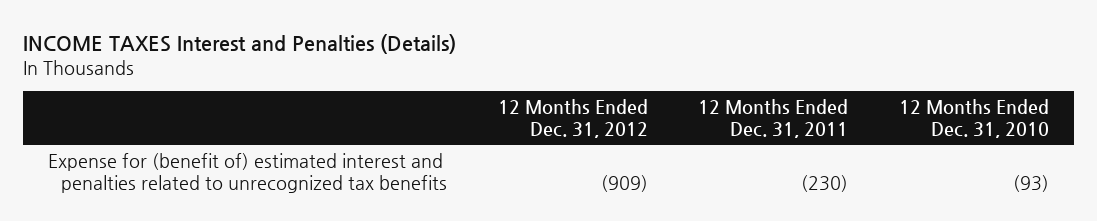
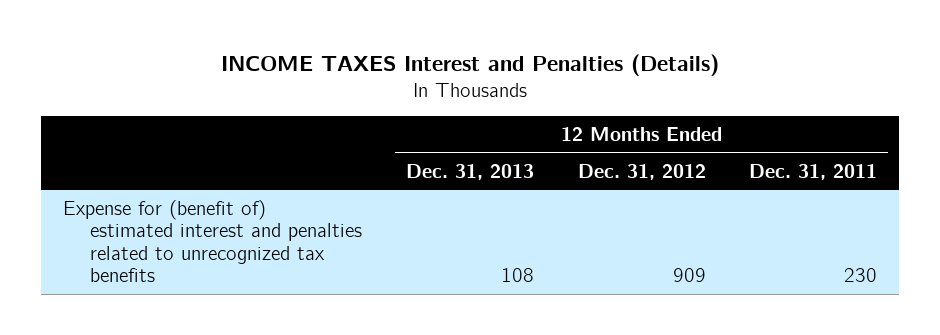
- | 12 Months Ended Dec. 31, 2012 | 12 Months Ended Dec. 31, 2011 | 12 Months Ended Dec. 31, 2010
+ | 12 Months Ended Dec. 31, 2013 | 12 Months Ended Dec. 31, 2012 | 12 Months Ended Dec. 31, 2011
- Expense for (benefit of) estimated interest and penalties related to unrecognized tax benefits | (909) | (230) | (93)
+ Expense for (benefit of) estimated interest and penalties related to unrecognized tax benefits | 108 | 909 | 230

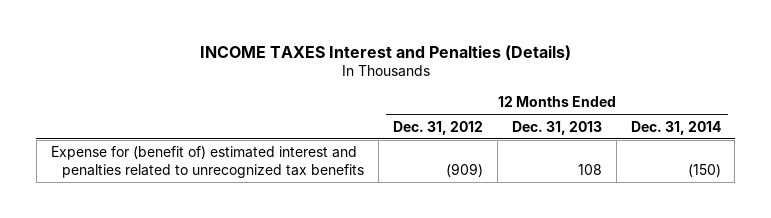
- | 12 Months Ended Dec. 31, 2013 | 12 Months Ended Dec. 31, 2012 | 12 Months Ended Dec. 31, 2011
+ | 12 Months Ended Dec. 31, 2012 | 12 Months Ended Dec. 31, 2013 | 12 Months Ended Dec. 31, 2014
- Expense for (benefit of) estimated interest and penalties related to unrecognized tax benefits | 108 | 909 | 230
+ Expense for (benefit of) estimated interest and penalties related to unrecognized tax benefits | (909) | 108 | (150)

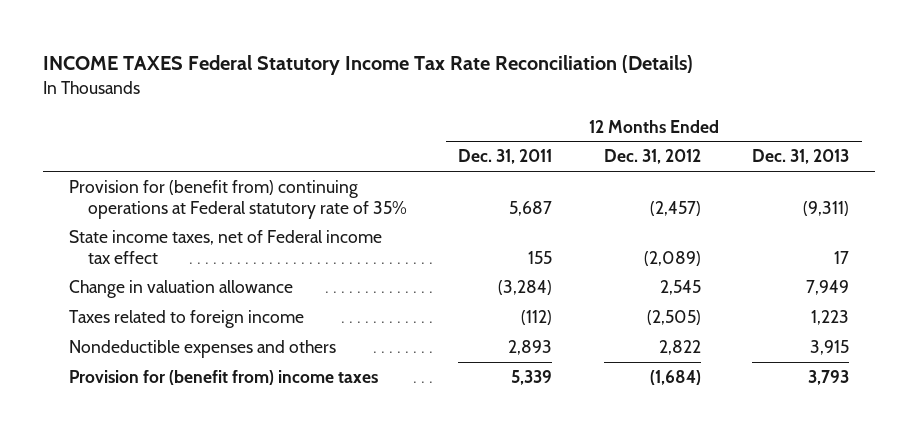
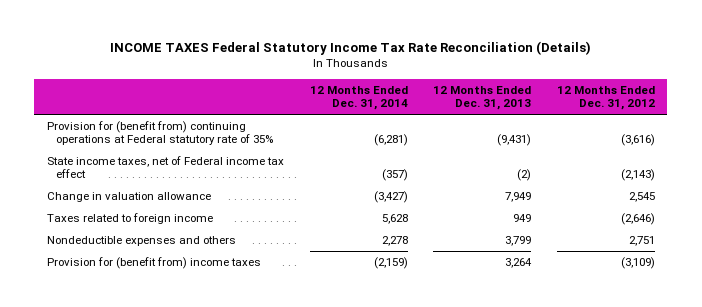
- | 12 Months Ended Dec. 31, 2011 | 12 Months Ended Dec. 31, 2012 | 12 Months Ended Dec. 31, 2013
+ | 12 Months Ended Dec. 31, 2014 | 12 Months Ended Dec. 31, 2013 | 12 Months Ended Dec. 31, 2012
- Provision for (benefit from) continuing operations at Federal statutory rate of 35% | 5,687 | (2,457) | (9,311)
- State income taxes, net of Federal income tax effect | 155 | (2,089) | 17
+ Provision for (benefit from) continuing operations at Federal statutory rate of 35% | (6,281) | (9,431) | (3,616)
+ State income taxes, net of Federal income tax effect | (357) | (2) | (2,143)
- Taxes related to foreign income | (112) | (2,505) | 1,223
- Nondeductible expenses and others | 2,893 | 2,822 | 3,915
- Provision for (benefit from) income taxes | 5,339 | (1,684) | 3,793
+ Taxes related to foreign income | 5,628 | 949 | (2,646)
+ Nondeductible expenses and others | 2,278 | 3,799 | 2,751
+ Provision for (benefit from) income taxes | (2,159) | 3,264 | (3,109)

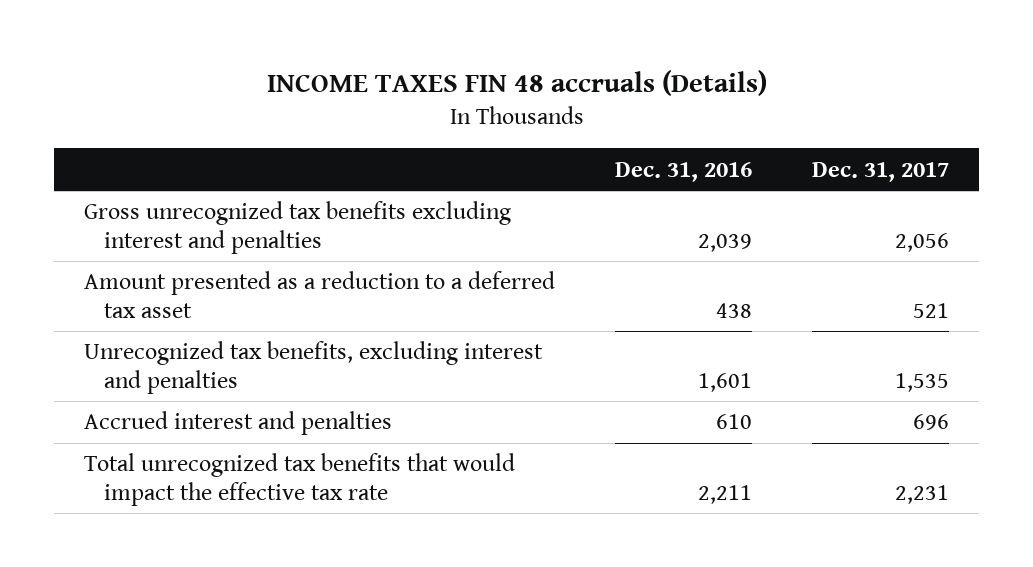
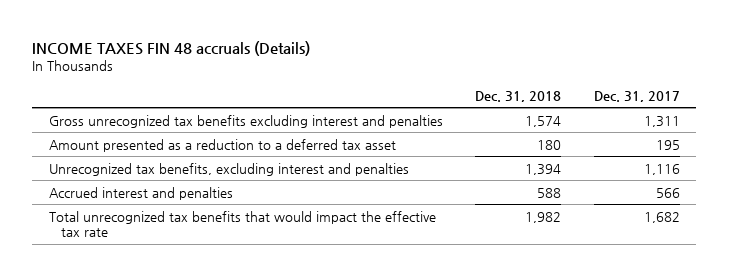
- | Dec. 31, 2016 | Dec. 31, 2017
+ | Dec. 31, 2018 | Dec. 31, 2017
- Gross unrecognized tax benefits excluding interest and penalties | 2,039 | 2,056
- Amount presented as a reduction to a deferred tax asset | 438 | 521
- Unrecognized tax benefits, excluding interest and penalties | 1,601 | 1,535
- Accrued interest and penalties | 610 | 696
- Total unrecognized tax benefits that would impact the effective tax rate | 2,211 | 2,231
+ Gross unrecognized tax benefits excluding interest and penalties | 1,574 | 1,311
+ Amount presented as a reduction to a deferred tax asset | 180 | 195
+ Unrecognized tax benefits, excluding interest and penalties | 1,394 | 1,116
+ Accrued interest and penalties | 588 | 566
+ Total unrecognized tax benefits that would impact the effective tax rate | 1,982 | 1,682

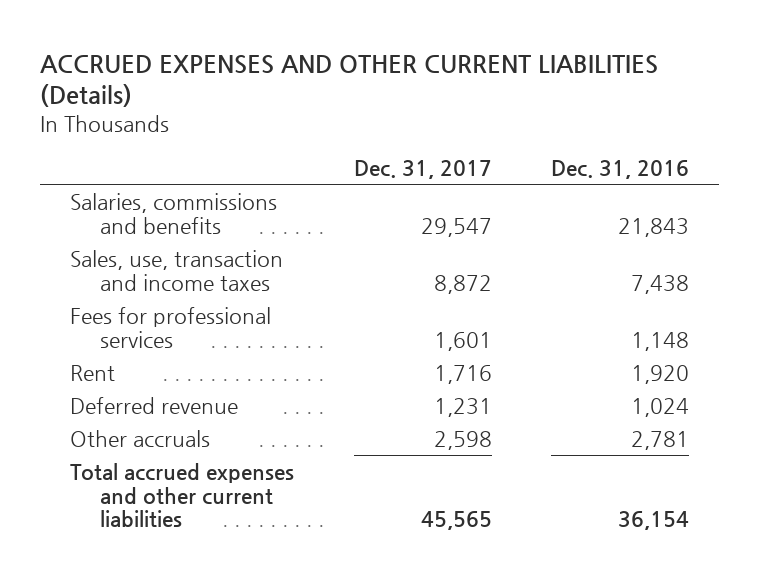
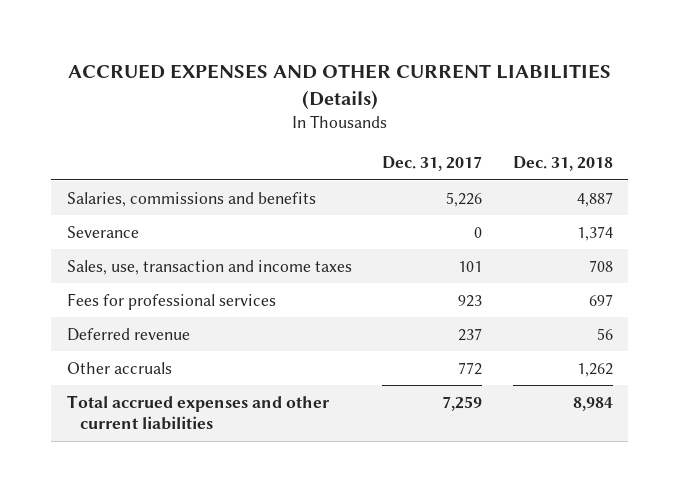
- | Dec. 31, 2017 | Dec. 31, 2016
+ | Dec. 31, 2017 | Dec. 31, 2018
- Salaries, commissions and benefits | 29,547 | 21,843
- Sales, use, transaction and income taxes | 8,872 | 7,438
- Fees for professional services | 1,601 | 1,148
- Rent | 1,716 | 1,920
- Deferred revenue | 1,231 | 1,024
- Other accruals | 2,598 | 2,781
- Total accrued expenses and other current liabilities | 45,565 | 36,154
+ Salaries, commissions and benefits | 5,226 | 4,887
+ Severance | 0 | 1,374
+ Sales, use, transaction and income taxes | 101 | 708
+ Fees for professional services | 923 | 697
+ Deferred revenue | 237 | 56
+ Other accruals | 772 | 1,262
+ Total accrued expenses and other current liabilities | 7,259 | 8,984

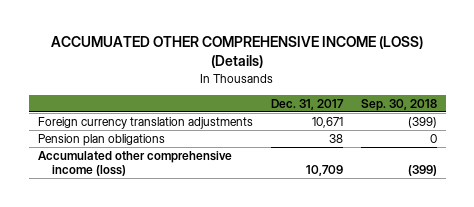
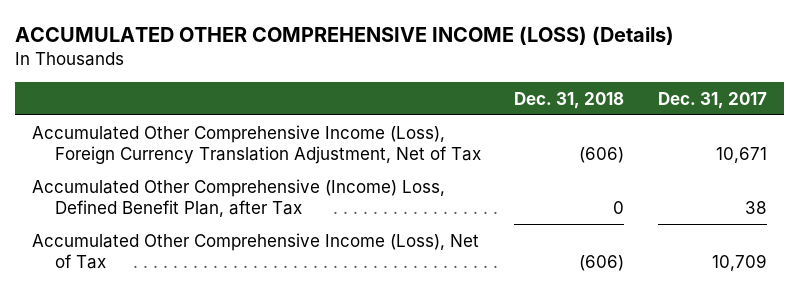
- ACCUMUATED OTHER COMPREHENSIVE INCOME (LOSS) (Details)
+ ACCUMULATED OTHER COMPREHENSIVE INCOME (LOSS) (Details)
- | Dec. 31, 2017 | Sep. 30, 2018
+ | Dec. 31, 2018 | Dec. 31, 2017
- Foreign currency translation adjustments | 10,671 | (399)
- Pension plan obligations | 38 | 0
- Accumulated other comprehensive income (loss) | 10,709 | (399)
+ Accumulated Other Comprehensive Income (Loss), Foreign Currency Translation Adjustment, Net of Tax | (606) | 10,671
+ Accumulated Other Comprehensive (Income) Loss, Defined Benefit Plan, after Tax | 0 | 38
+ Accumulated Other Comprehensive Income (Loss), Net of Tax | (606) | 10,709

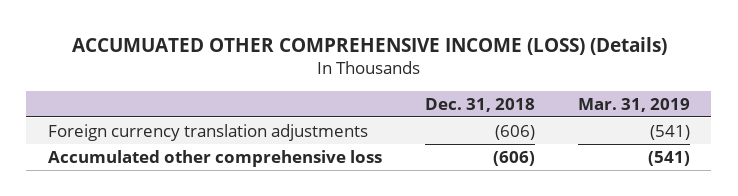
- ACCUMULATED OTHER COMPREHENSIVE INCOME (LOSS) (Details)
+ ACCUMUATED OTHER COMPREHENSIVE INCOME (LOSS) (Details)
- | Dec. 31, 2018 | Dec. 31, 2017
+ | Dec. 31, 2018 | Mar. 31, 2019
- Accumulated Other Comprehensive Income (Loss), Foreign Currency Translation Adjustment, Net of Tax | (606) | 10,671
- Accumulated Other Comprehensive (Income) Loss, Defined Benefit Plan, after Tax | 0 | 38
- Accumulated Other Comprehensive Income (Loss), Net of Tax | (606) | 10,709
+ Foreign currency translation adjustments | (606) | (541)
+ Accumulated other comprehensive loss | (606) | (541)

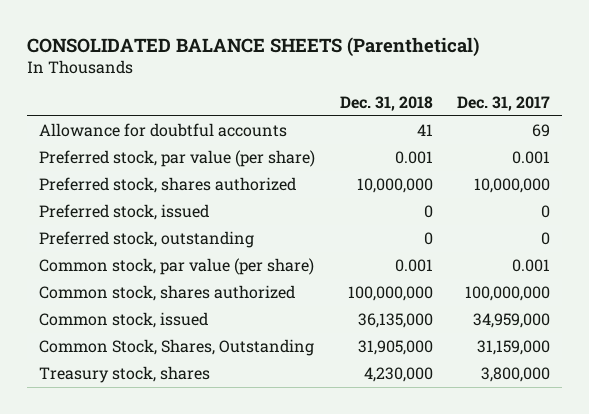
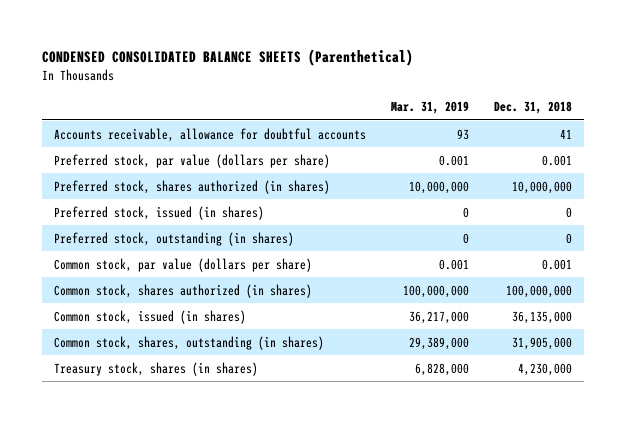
- CONSOLIDATED BALANCE SHEETS (Parenthetical)
+ CONDENSED CONSOLIDATED BALANCE SHEETS (Parenthetical)
- | Dec. 31, 2018 | Dec. 31, 2017
+ | Mar. 31, 2019 | Dec. 31, 2018
- Allowance for doubtful accounts | 41 | 69
- Preferred stock, par value (per share) | 0.001 | 0.001
- Preferred stock, shares authorized | 10,000,000 | 10,000,000
- Preferred stock, issued | 0 | 0
- Preferred stock, outstanding | 0 | 0
- Common stock, par value (per share) | 0.001 | 0.001
- Common stock, shares authorized | 100,000,000 | 100,000,000
- Common stock, issued | 36,135,000 | 34,959,000
- Common Stock, Shares, Outstanding | 31,905,000 | 31,159,000
- Treasury stock, shares | 4,230,000 | 3,800,000
+ Accounts receivable, allowance for doubtful accounts | 93 | 41
+ Preferred stock, par value (dollars per share) | 0.001 | 0.001
+ Preferred stock, shares authorized (in shares) | 10,000,000 | 10,000,000
+ Preferred stock, issued (in shares) | 0 | 0
+ Preferred stock, outstanding (in shares) | 0 | 0
+ Common stock, par value (dollars per share) | 0.001 | 0.001
+ Common stock, shares authorized (in shares) | 100,000,000 | 100,000,000
+ Common stock, issued (in shares) | 36,217,000 | 36,135,000
+ Common stock, shares, outstanding (in shares) | 29,389,000 | 31,905,000
+ Treasury stock, shares (in shares) | 6,828,000 | 4,230,000

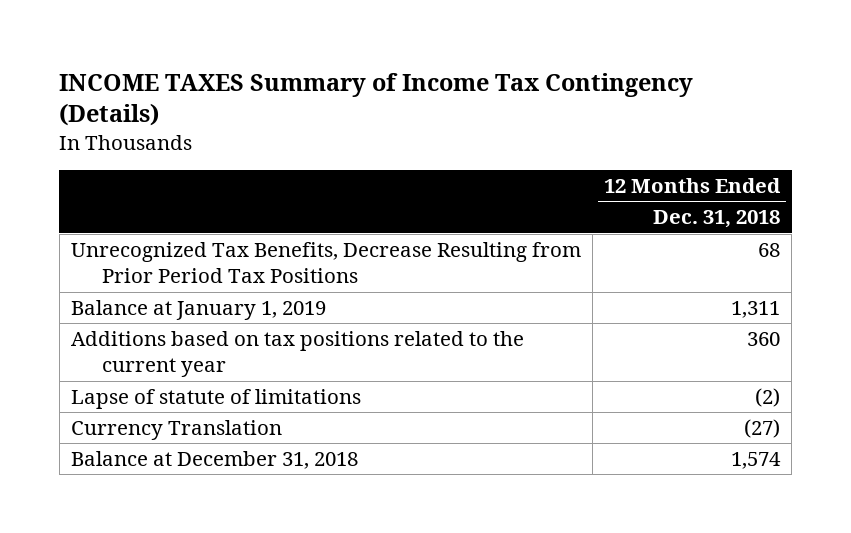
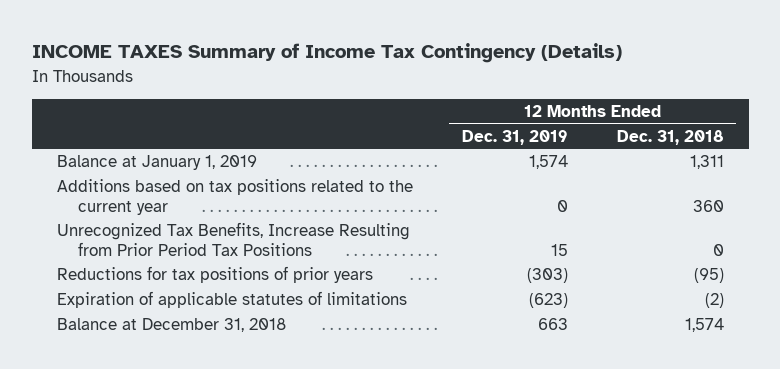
- | 12 Months Ended Dec. 31, 2018
+ | 12 Months Ended Dec. 31, 2019 | 12 Months Ended Dec. 31, 2018
- Unrecognized Tax Benefits, Decrease Resulting from Prior Period Tax Positions | 68
- Lapse of statute of limitations | (2)
- Currency Translation | (27)
+ Unrecognized Tax Benefits, Increase Resulting from Prior Period Tax Positions | 15 | 0
+ Reductions for tax positions of prior years | (303) | (95)
+ Expiration of applicable statutes of limitations | (623) | (2)

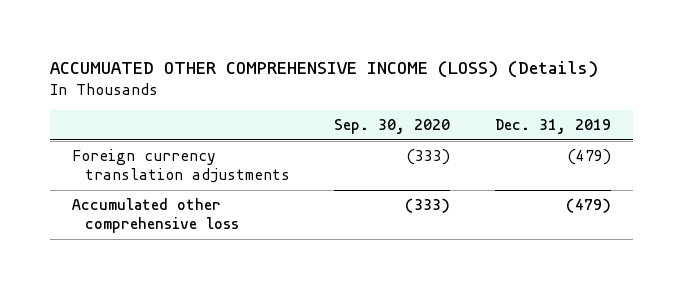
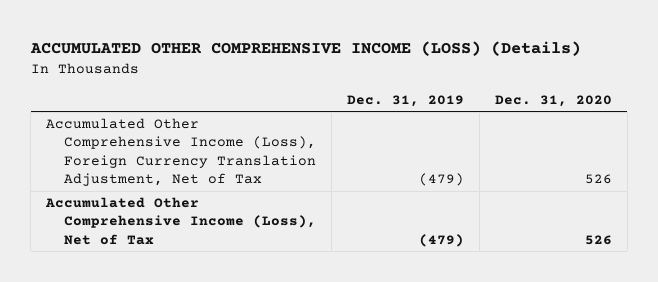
- ACCUMUATED OTHER COMPREHENSIVE INCOME (LOSS) (Details)
+ ACCUMULATED OTHER COMPREHENSIVE INCOME (LOSS) (Details)
- | Sep. 30, 2020 | Dec. 31, 2019
+ | Dec. 31, 2019 | Dec. 31, 2020
- Foreign currency translation adjustments | (333) | (479)
- Accumulated other comprehensive loss | (333) | (479)
+ Accumulated Other Comprehensive Income (Loss), Foreign Currency Translation Adjustment, Net of Tax | (479) | 526
+ Accumulated Other Comprehensive Income (Loss), Net of Tax | (479) | 526

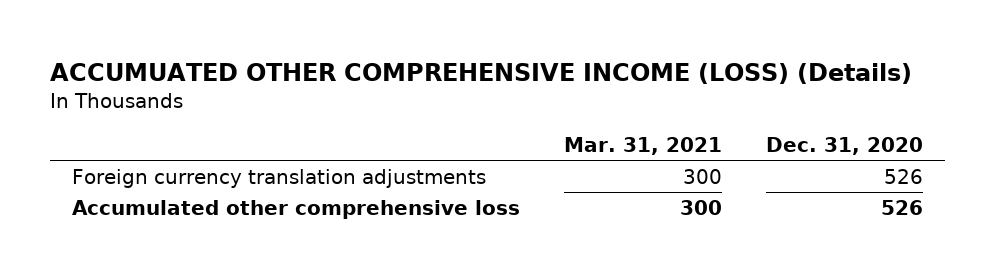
- ACCUMULATED OTHER COMPREHENSIVE INCOME (LOSS) (Details)
+ ACCUMUATED OTHER COMPREHENSIVE INCOME (LOSS) (Details)
- | Dec. 31, 2019 | Dec. 31, 2020
+ | Mar. 31, 2021 | Dec. 31, 2020
- Accumulated Other Comprehensive Income (Loss), Foreign Currency Translation Adjustment, Net of Tax | (479) | 526
- Accumulated Other Comprehensive Income (Loss), Net of Tax | (479) | 526
+ Foreign currency translation adjustments | 300 | 526
+ Accumulated other comprehensive loss | 300 | 526

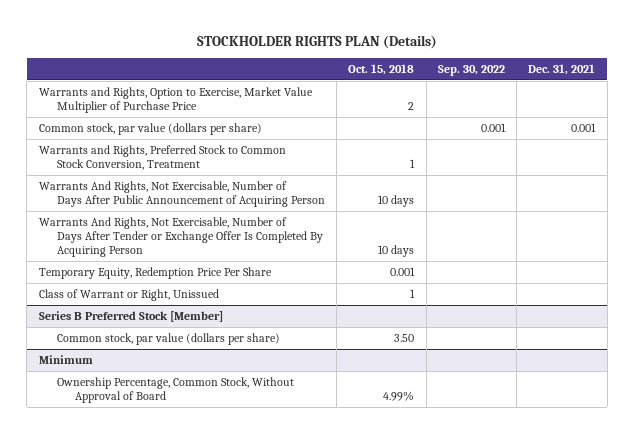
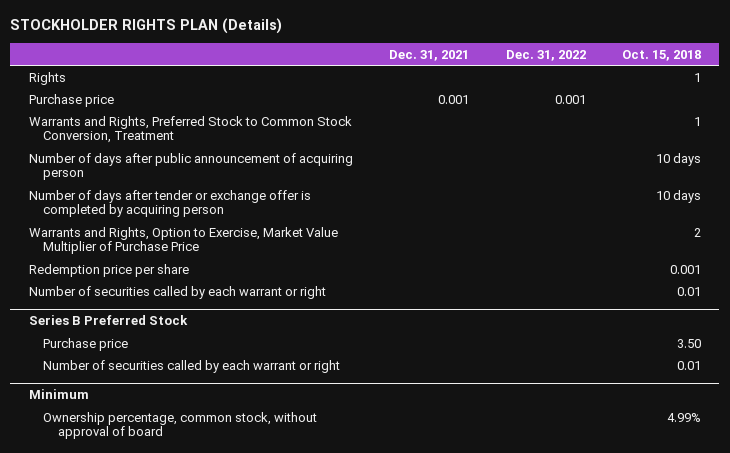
- | Oct. 15, 2018 | Sep. 30, 2022 | Dec. 31, 2021
+ | Dec. 31, 2021 | Dec. 31, 2022 | Oct. 15, 2018
- Common stock, par value (dollars per share) | | 0.001 | 0.001
+ Rights | | | 1
+ Purchase price | 0.001 | 0.001 |
- Warrants And Rights, Not Exercisable, Number of Days After Public Announcement of Acquiring Person | 10 days | |
- Warrants And Rights, Not Exercisable, Number of Days After Tender or Exchange Offer Is Completed By Acquiring Person | 10 days | |
- Temporary Equity, Redemption Price Per Share | 0.001 | |
- Class of Warrant or Right, Unissued | 1 | |
- Series B Preferred Stock [Member]
- Common stock, par value (dollars per share) | 3.50 | |
+ Number of days after public announcement of acquiring person | | | 10 days
+ Number of days after tender or exchange offer is completed by acquiring person | | | 10 days
moved down: Warrants and Rights, Option to Exercise, Market Value Multiplier of Purchase Price | | | 2
+ Redemption price per share | | | 0.001
+ Number of securities called by each warrant or right | | | 0.01
+ Series B Preferred Stock
+ Purchase price | | | 3.50
+ Number of securities called by each warrant or right | | | 0.01
@ Minimum
- Ownership Percentage, Common Stock, Without Approval of Board | 4.99% | |
+ Ownership percentage, common stock, without approval of board | | | 4.99%

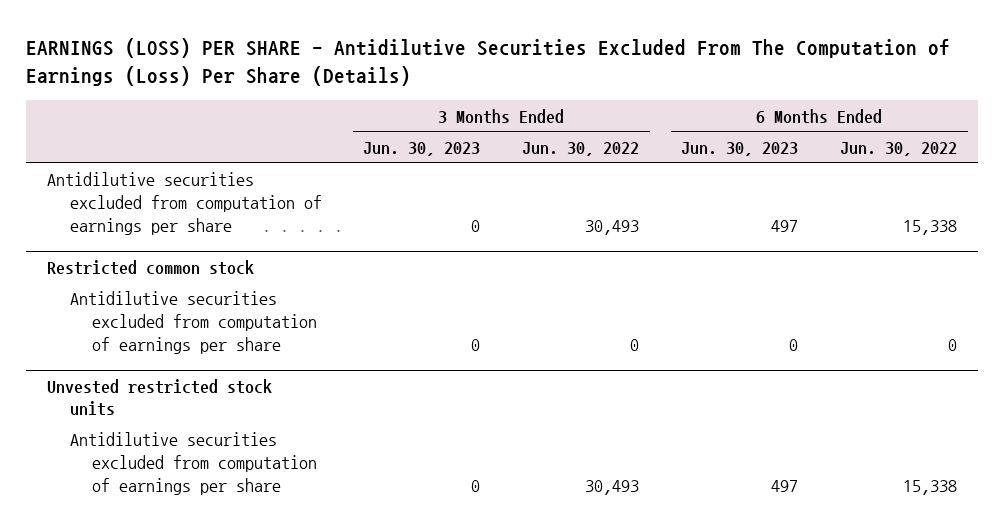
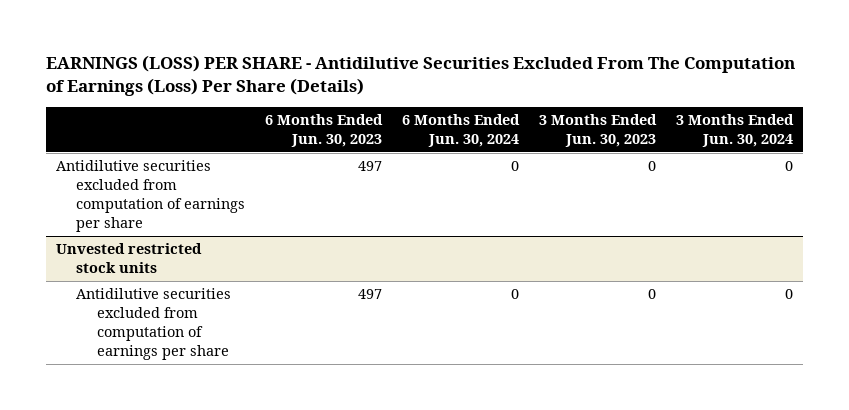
- | 3 Months Ended Jun. 30, 2023 | 3 Months Ended Jun. 30, 2022 | 6 Months Ended Jun. 30, 2023 | 6 Months Ended Jun. 30, 2022
+ | 6 Months Ended Jun. 30, 2023 | 6 Months Ended Jun. 30, 2024 | 3 Months Ended Jun. 30, 2023 | 3 Months Ended Jun. 30, 2024
- Restricted common stock
- Antidilutive securities excluded from computation of earnings per share | 0 | 0 | 0 | 0

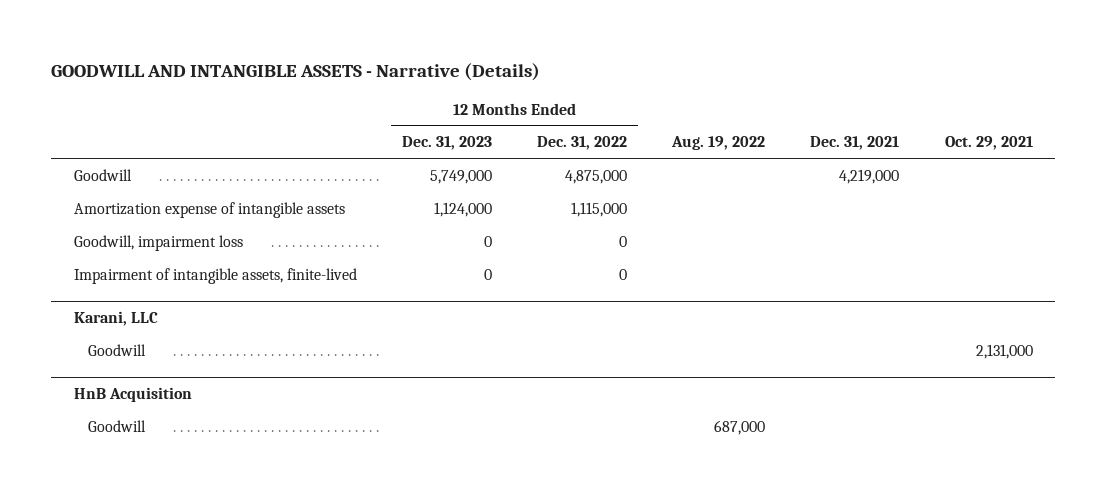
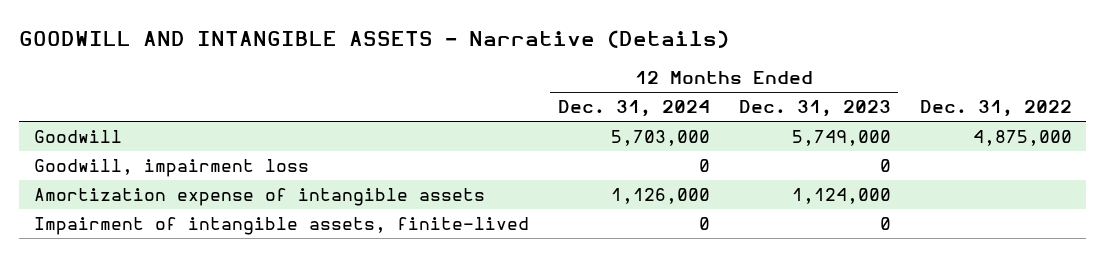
- | 12 Months Ended Dec. 31, 2023 | 12 Months Ended Dec. 31, 2022 | Aug. 19, 2022 | Dec. 31, 2021 | Oct. 29, 2021
+ | 12 Months Ended Dec. 31, 2024 | 12 Months Ended Dec. 31, 2023 | Dec. 31, 2022
moved down: Amortization expense of intangible assets | 1,126,000 | 1,124,000 |
- Karani, LLC
- Goodwill | | | | | 2,131,000
- HnB Acquisition
- Goodwill | | | 687,000 | |

